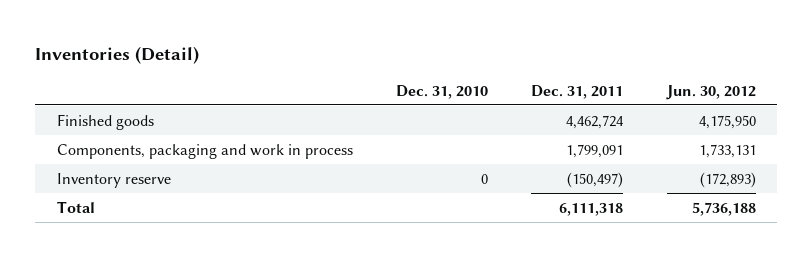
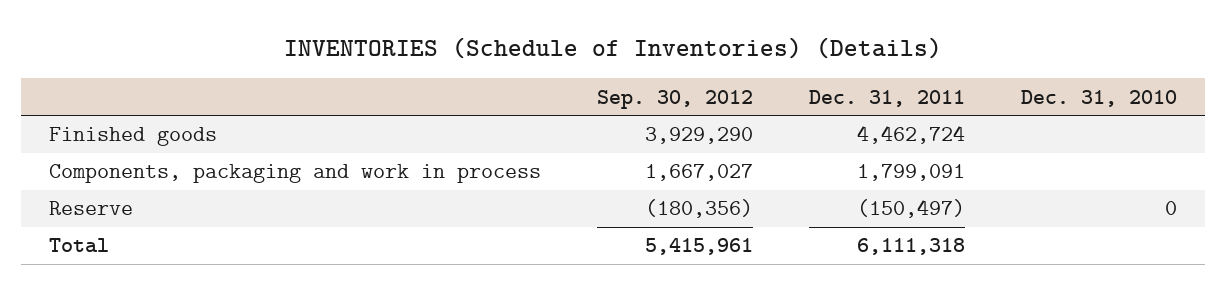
- Inventories (Detail)
+ INVENTORIES (Schedule of Inventories) (Details)
- | Dec. 31, 2010 | Dec. 31, 2011 | Jun. 30, 2012
+ | Sep. 30, 2012 | Dec. 31, 2011 | Dec. 31, 2010
- Inventory reserve | 0 | (150,497) | (172,893)
+ Reserve | (180,356) | (150,497) | 0

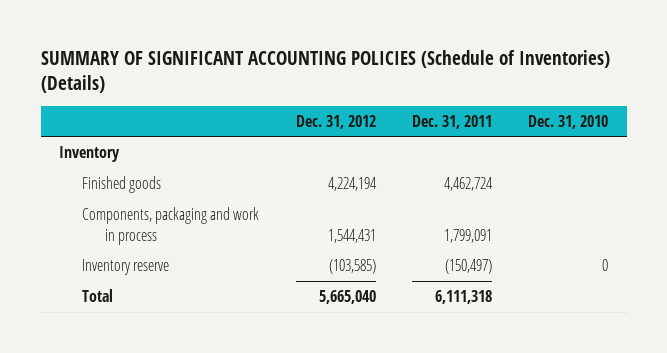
- INVENTORIES (Schedule of Inventories) (Details)
+ SUMMARY OF SIGNIFICANT ACCOUNTING POLICIES (Schedule of Inventories) (Details)
- | Sep. 30, 2012 | Dec. 31, 2011 | Dec. 31, 2010
+ | Dec. 31, 2012 | Dec. 31, 2011 | Dec. 31, 2010
+ Inventory
- Reserve | (180,356) | (150,497) | 0
+ Inventory reserve | (103,585) | (150,497) | 0

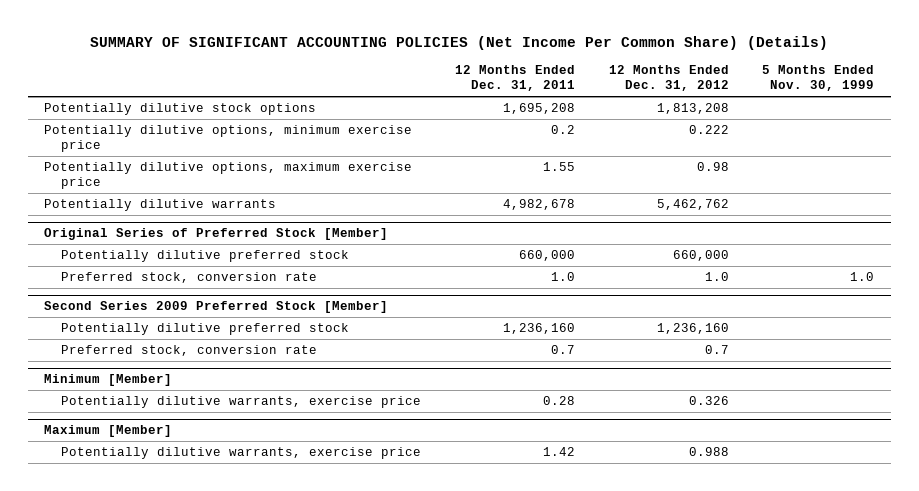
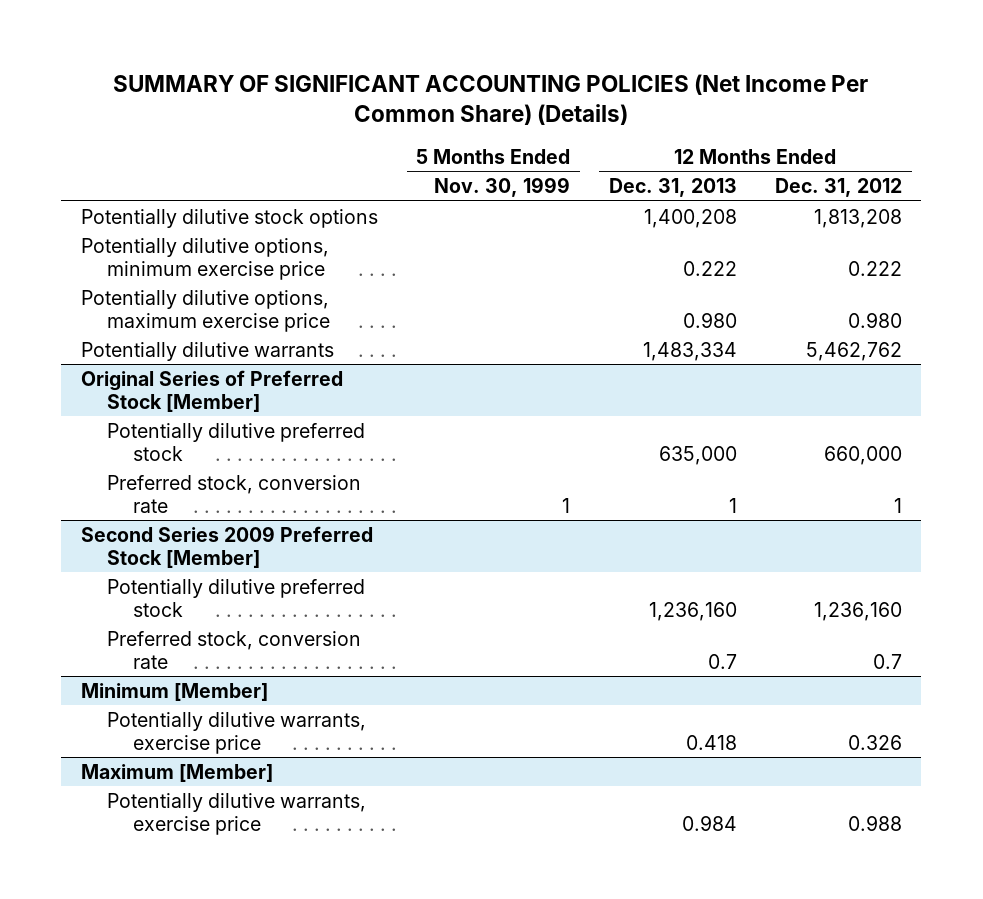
- | 12 Months Ended Dec. 31, 2011 | 12 Months Ended Dec. 31, 2012 | 5 Months Ended Nov. 30, 1999
+ | 5 Months Ended Nov. 30, 1999 | 12 Months Ended Dec. 31, 2013 | 12 Months Ended Dec. 31, 2012
- Potentially dilutive options, maximum exercise price | 1.55 | 0.98 |
+ Potentially dilutive options, maximum exercise price | | 0.980 | 0.980
@ Original Series of Preferred Stock [Member]
- Preferred stock, conversion rate | 1.0 | 1.0 | 1.0
+ Preferred stock, conversion rate | 1 | 1 | 1

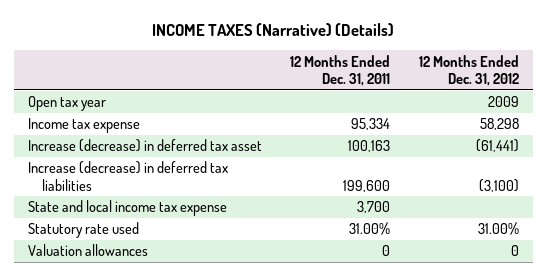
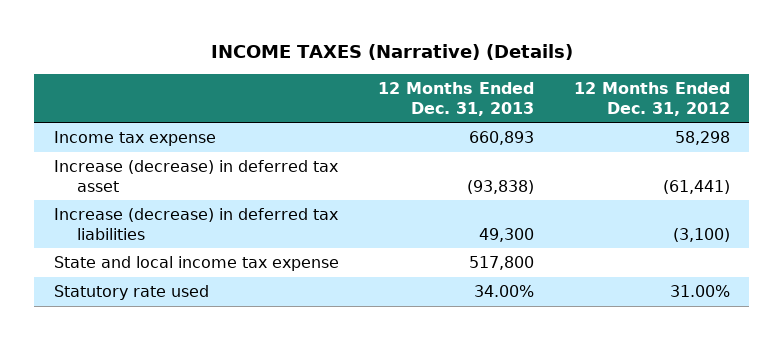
- | 12 Months Ended Dec. 31, 2011 | 12 Months Ended Dec. 31, 2012
+ | 12 Months Ended Dec. 31, 2013 | 12 Months Ended Dec. 31, 2012
- Open tax year | | 2009
- Valuation allowances | 0 | 0

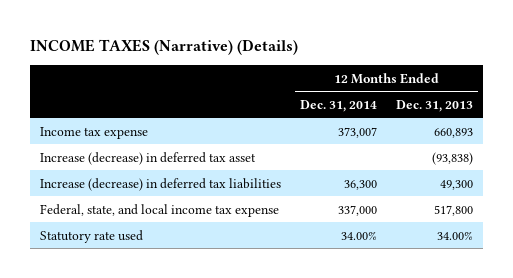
- | 12 Months Ended Dec. 31, 2013 | 12 Months Ended Dec. 31, 2012
+ | 12 Months Ended Dec. 31, 2014 | 12 Months Ended Dec. 31, 2013
- State and local income tax expense | 517,800 |
+ Federal, state, and local income tax expense | 337,000 | 517,800

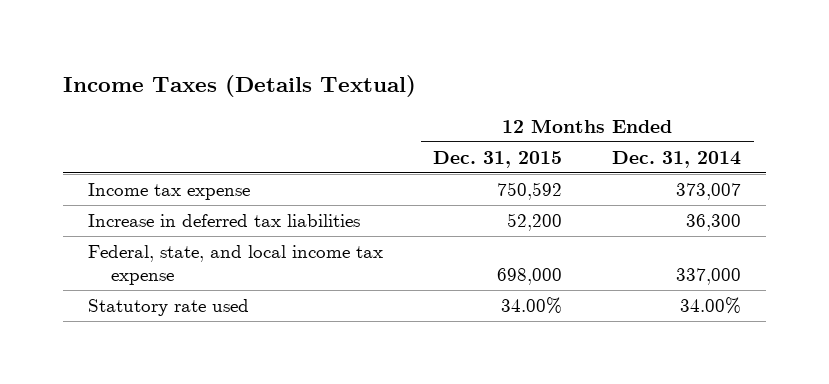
- INCOME TAXES (Narrative) (Details)
+ Income Taxes (Details Textual)
- | 12 Months Ended Dec. 31, 2014 | 12 Months Ended Dec. 31, 2013
+ | 12 Months Ended Dec. 31, 2015 | 12 Months Ended Dec. 31, 2014
- Increase (decrease) in deferred tax asset | | (93,838)
- Increase (decrease) in deferred tax liabilities | 36,300 | 49,300
+ Increase in deferred tax liabilities | 52,200 | 36,300

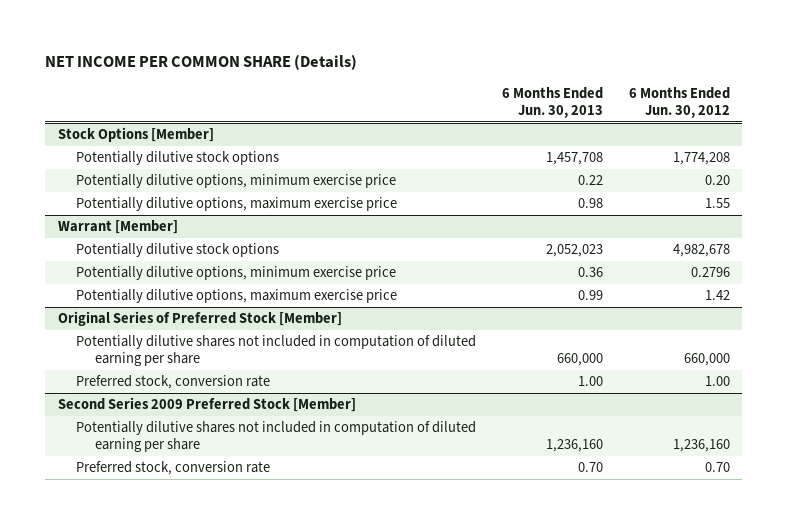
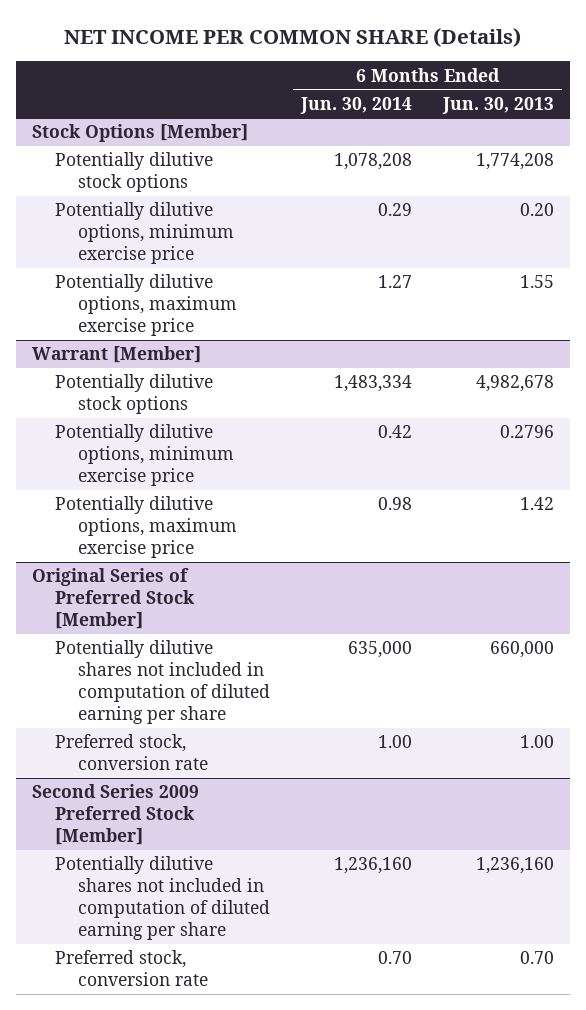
- | 6 Months Ended Jun. 30, 2013 | 6 Months Ended Jun. 30, 2012
+ | 6 Months Ended Jun. 30, 2014 | 6 Months Ended Jun. 30, 2013
@ Stock Options [Member]
- Potentially dilutive stock options | 1,457,708 | 1,774,208
- Potentially dilutive options, minimum exercise price | 0.22 | 0.20
- Potentially dilutive options, maximum exercise price | 0.98 | 1.55
+ Potentially dilutive stock options | 1,078,208 | 1,774,208
+ Potentially dilutive options, minimum exercise price | 0.29 | 0.20
+ Potentially dilutive options, maximum exercise price | 1.27 | 1.55
@ Warrant [Member]
- Potentially dilutive stock options | 2,052,023 | 4,982,678
- Potentially dilutive options, minimum exercise price | 0.36 | 0.2796
- Potentially dilutive options, maximum exercise price | 0.99 | 1.42
+ Potentially dilutive stock options | 1,483,334 | 4,982,678
+ Potentially dilutive options, minimum exercise price | 0.42 | 0.2796
+ Potentially dilutive options, maximum exercise price | 0.98 | 1.42

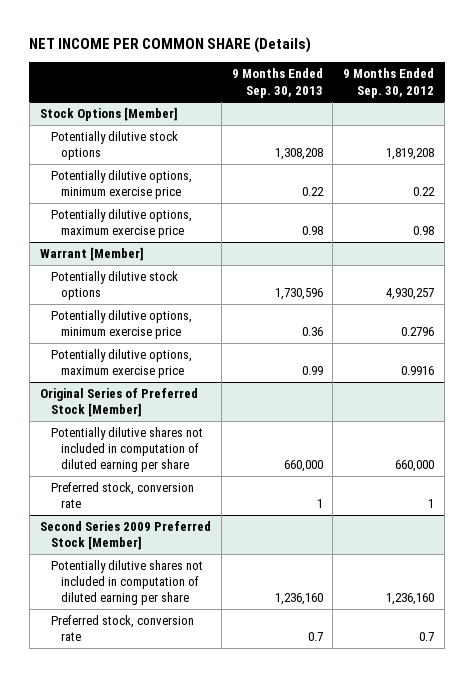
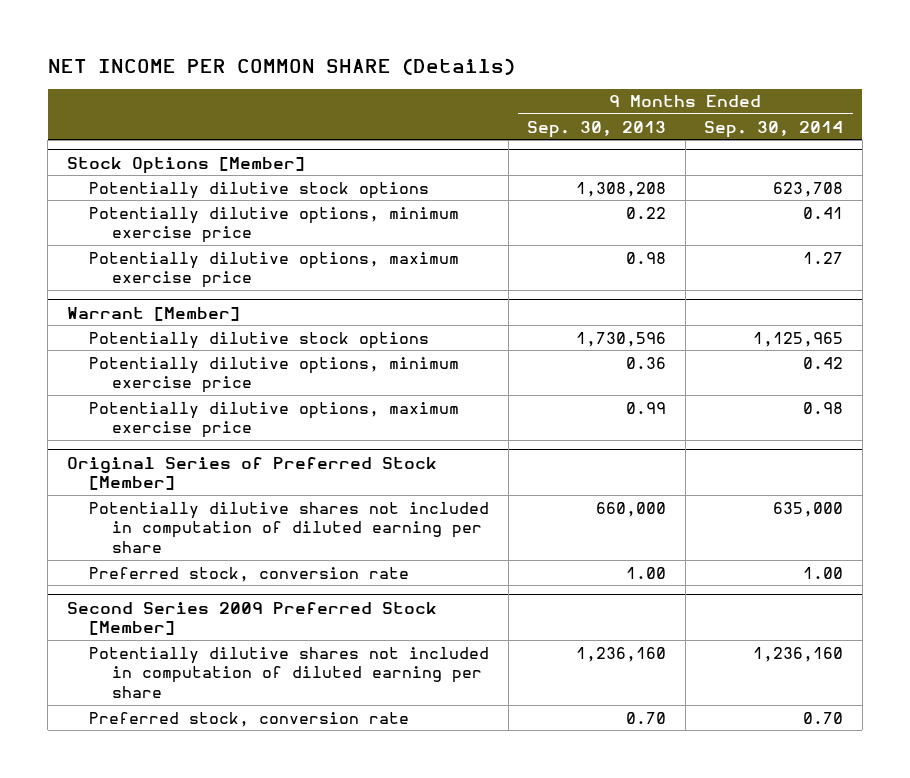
- | 9 Months Ended Sep. 30, 2013 | 9 Months Ended Sep. 30, 2012
+ | 9 Months Ended Sep. 30, 2013 | 9 Months Ended Sep. 30, 2014
@ Original Series of Preferred Stock [Member]
- Preferred stock, conversion rate | 1 | 1
+ Preferred stock, conversion rate | 1.00 | 1.00
@ Second Series 2009 Preferred Stock [Member]
- Preferred stock, conversion rate | 0.7 | 0.7
+ Preferred stock, conversion rate | 0.70 | 0.70

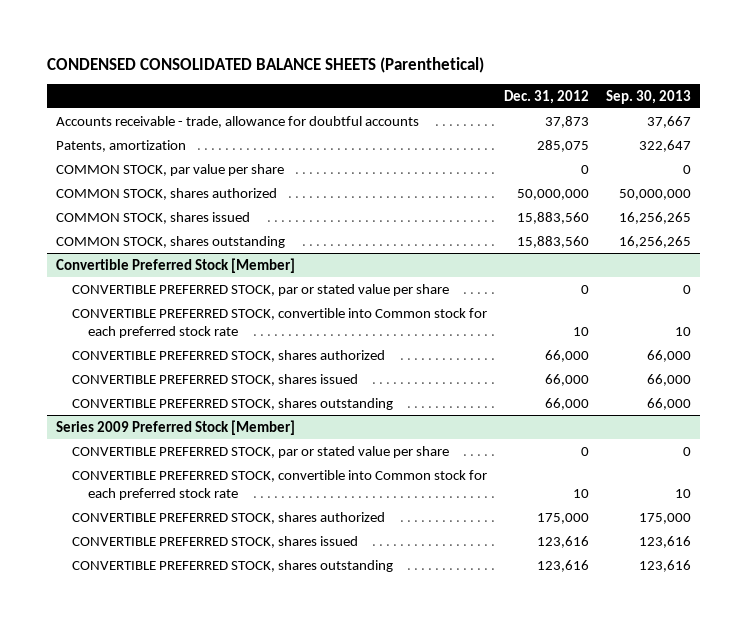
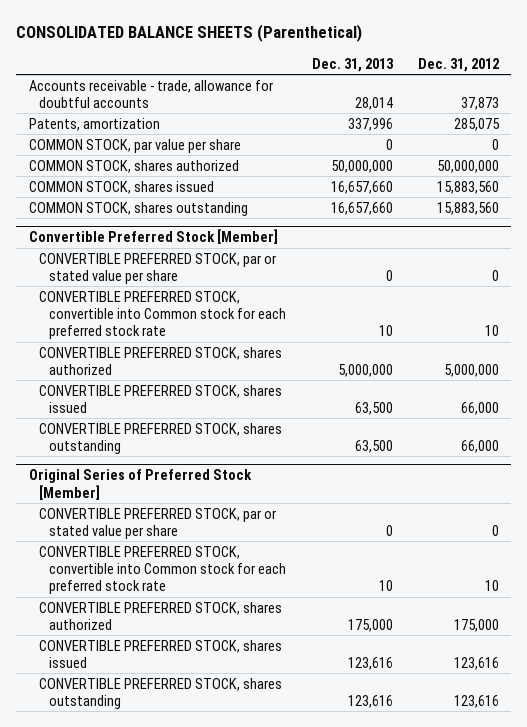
- CONDENSED CONSOLIDATED BALANCE SHEETS (Parenthetical)
+ CONSOLIDATED BALANCE SHEETS (Parenthetical)
- | Dec. 31, 2012 | Sep. 30, 2013
+ | Dec. 31, 2013 | Dec. 31, 2012
@ Convertible Preferred Stock [Member]
- CONVERTIBLE PREFERRED STOCK, shares authorized | 66,000 | 66,000
+ CONVERTIBLE PREFERRED STOCK, shares authorized | 5,000,000 | 5,000,000
- Series 2009 Preferred Stock [Member]
+ Original Series of Preferred Stock [Member]

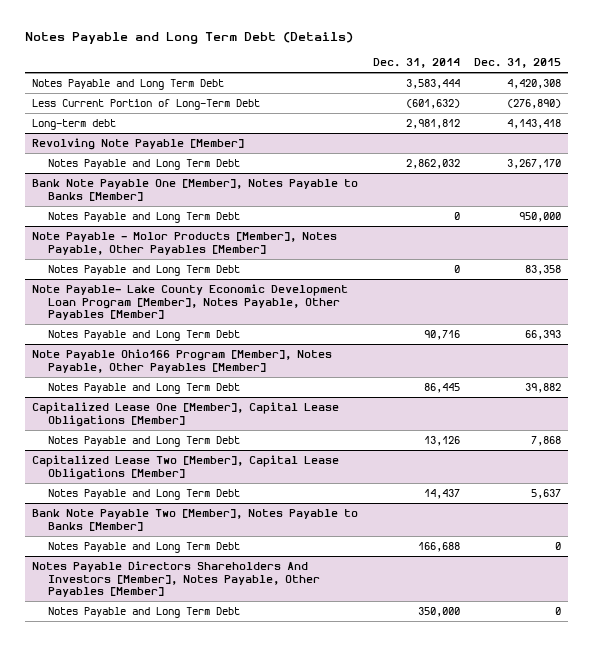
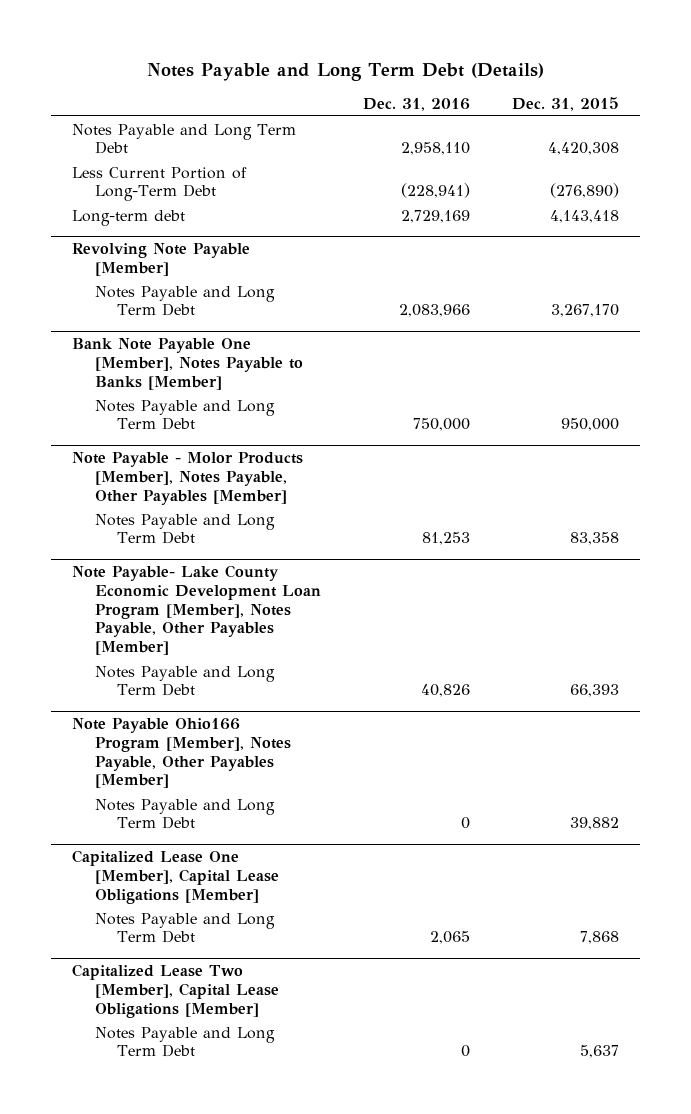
- | Dec. 31, 2014 | Dec. 31, 2015
+ | Dec. 31, 2016 | Dec. 31, 2015
- Bank Note Payable Two [Member], Notes Payable to Banks [Member]
- Notes Payable and Long Term Debt | 166,688 | 0
- Notes Payable Directors Shareholders And Investors [Member], Notes Payable, Other Payables [Member]
- Notes Payable and Long Term Debt | 350,000 | 0

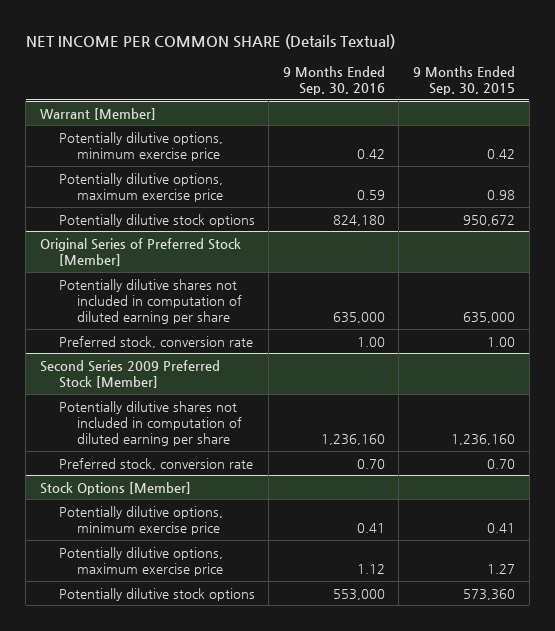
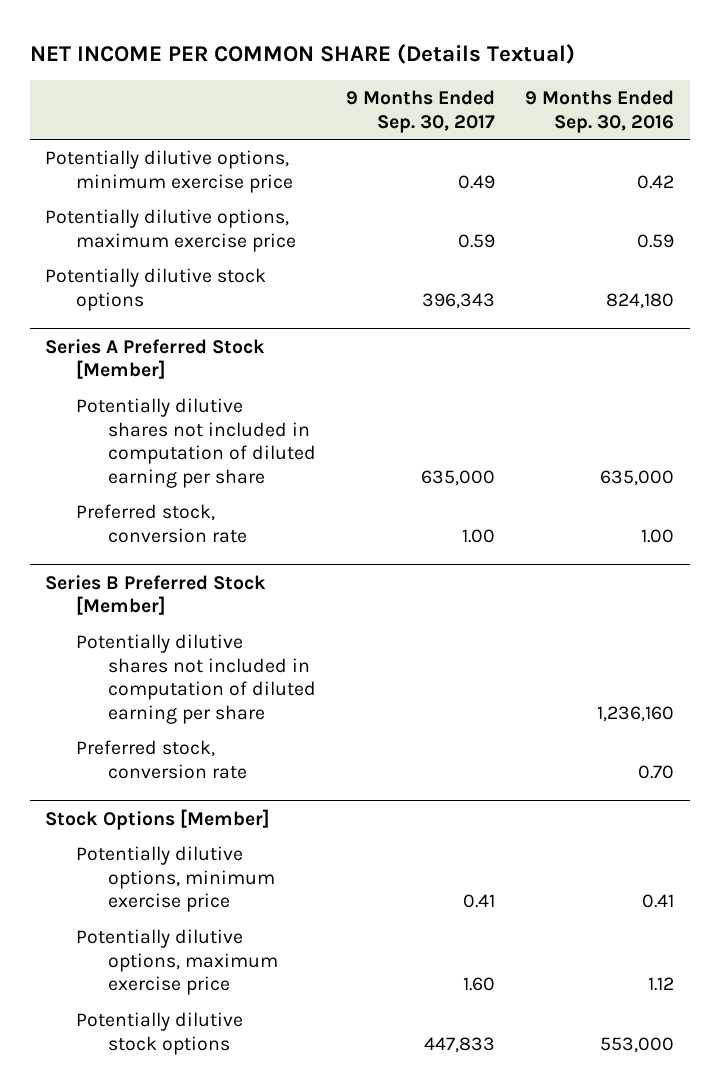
- | 9 Months Ended Sep. 30, 2016 | 9 Months Ended Sep. 30, 2015
+ | 9 Months Ended Sep. 30, 2017 | 9 Months Ended Sep. 30, 2016
- Warrant [Member]
- Original Series of Preferred Stock [Member]
+ Series A Preferred Stock [Member]
- Second Series 2009 Preferred Stock [Member]
+ Series B Preferred Stock [Member]

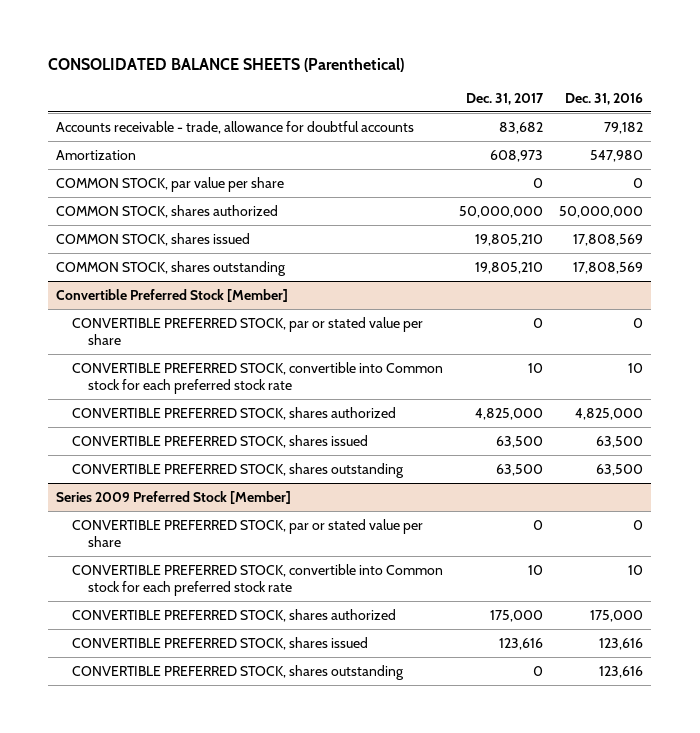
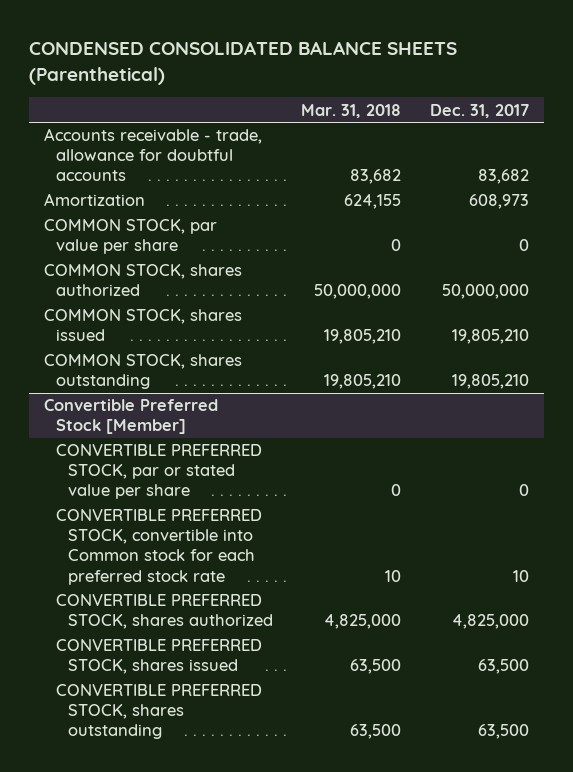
- CONSOLIDATED BALANCE SHEETS (Parenthetical)
+ CONDENSED CONSOLIDATED BALANCE SHEETS (Parenthetical)
- | Dec. 31, 2017 | Dec. 31, 2016
+ | Mar. 31, 2018 | Dec. 31, 2017
- Series 2009 Preferred Stock [Member]
- CONVERTIBLE PREFERRED STOCK, par or stated value per share | 0 | 0
- CONVERTIBLE PREFERRED STOCK, convertible into Common stock for each preferred stock rate | 10 | 10
- CONVERTIBLE PREFERRED STOCK, shares authorized | 175,000 | 175,000
- CONVERTIBLE PREFERRED STOCK, shares issued | 123,616 | 123,616
- CONVERTIBLE PREFERRED STOCK, shares outstanding | 0 | 123,616

